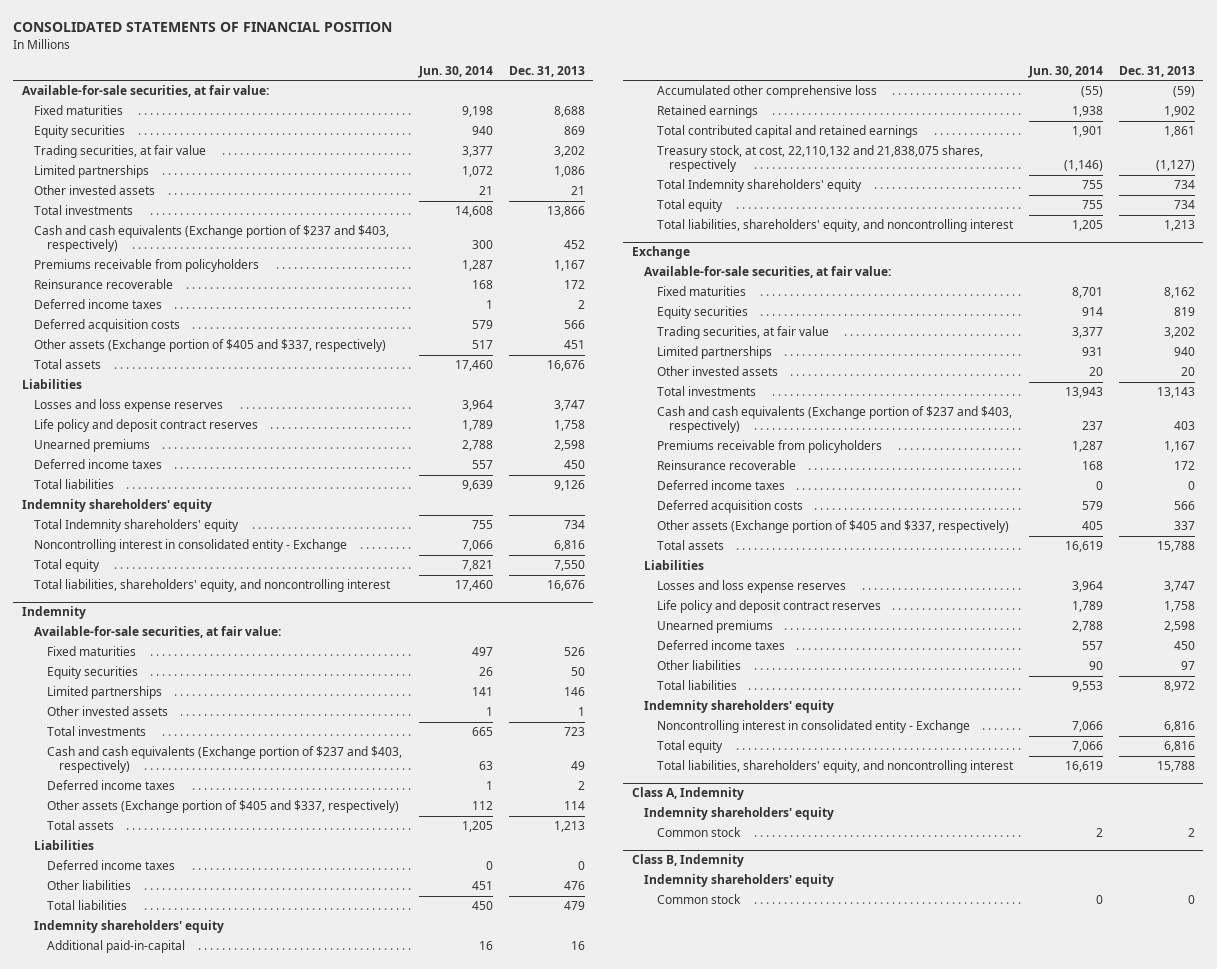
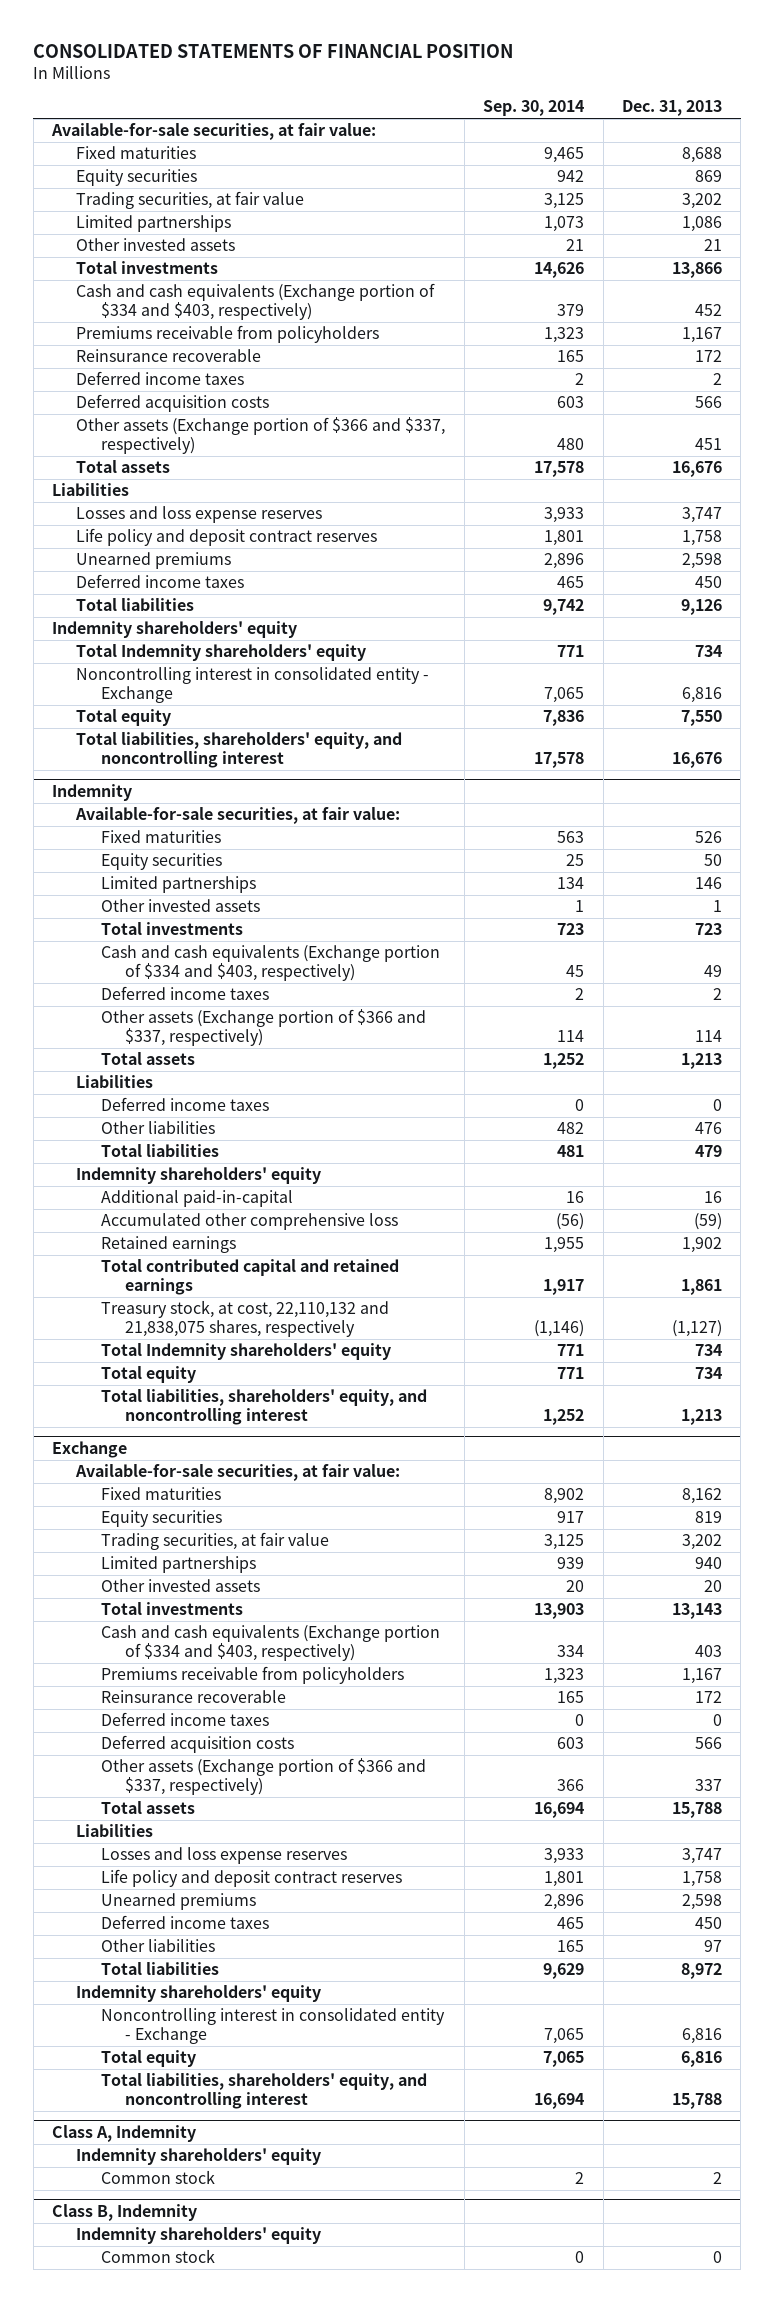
- | Jun. 30, 2014 | Dec. 31, 2013
+ | Sep. 30, 2014 | Dec. 31, 2013
- Cash and cash equivalents (Exchange portion of $237 and $403, respectively) | 300 | 452
+ Cash and cash equivalents (Exchange portion of $334 and $403, respectively) | 379 | 452
- Other assets (Exchange portion of $405 and $337, respectively) | 517 | 451
+ Other assets (Exchange portion of $366 and $337, respectively) | 480 | 451
@ Indemnity
- Cash and cash equivalents (Exchange portion of $237 and $403, respectively) | 63 | 49
+ Cash and cash equivalents (Exchange portion of $334 and $403, respectively) | 45 | 49
- Other assets (Exchange portion of $405 and $337, respectively) | 112 | 114
+ Other assets (Exchange portion of $366 and $337, respectively) | 114 | 114
@ Exchange
- Cash and cash equivalents (Exchange portion of $237 and $403, respectively) | 237 | 403
+ Cash and cash equivalents (Exchange portion of $334 and $403, respectively) | 334 | 403
- Other assets (Exchange portion of $405 and $337, respectively) | 405 | 337
+ Other assets (Exchange portion of $366 and $337, respectively) | 366 | 337

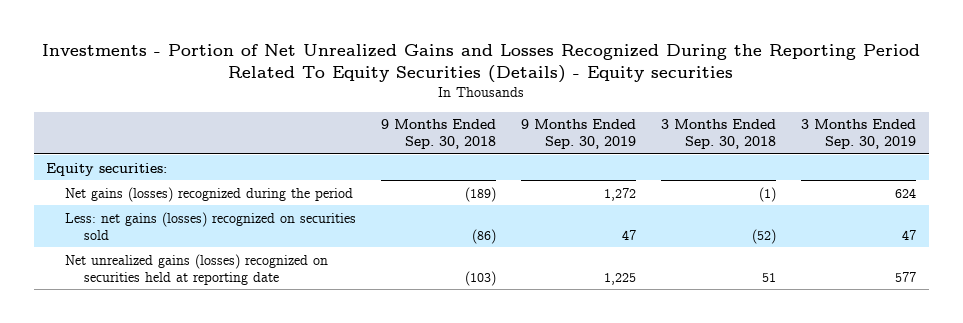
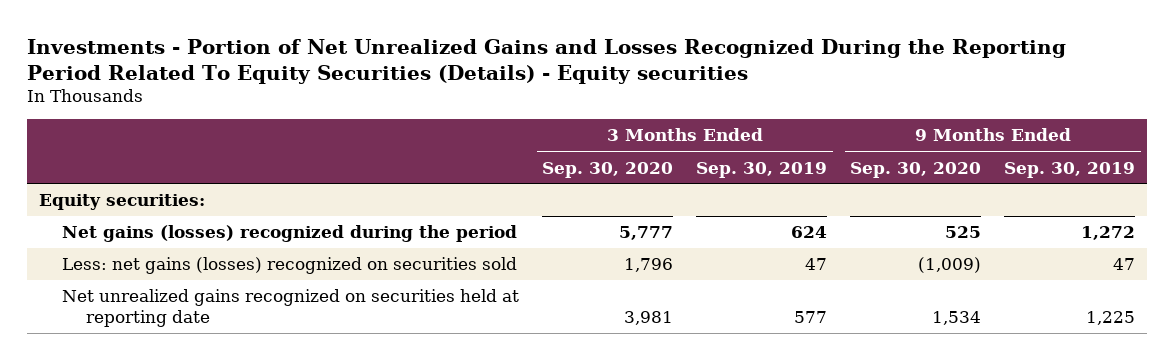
- | 9 Months Ended Sep. 30, 2018 | 9 Months Ended Sep. 30, 2019 | 3 Months Ended Sep. 30, 2018 | 3 Months Ended Sep. 30, 2019
+ | 3 Months Ended Sep. 30, 2020 | 3 Months Ended Sep. 30, 2019 | 9 Months Ended Sep. 30, 2020 | 9 Months Ended Sep. 30, 2019
- Net unrealized gains (losses) recognized on securities held at reporting date | (103) | 1,225 | 51 | 577
+ Net unrealized gains recognized on securities held at reporting date | 3,981 | 577 | 1,534 | 1,225

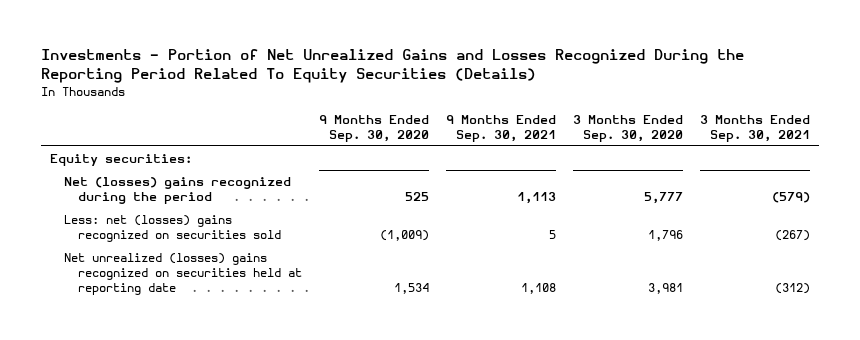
- Investments - Portion of Net Unrealized Gains and Losses Recognized During the Reporting Period Related To Equity Securities (Details) - Equity securities
+ Investments - Portion of Net Unrealized Gains and Losses Recognized During the Reporting Period Related To Equity Securities (Details)
- | 3 Months Ended Sep. 30, 2020 | 3 Months Ended Sep. 30, 2019 | 9 Months Ended Sep. 30, 2020 | 9 Months Ended Sep. 30, 2019
+ | 9 Months Ended Sep. 30, 2020 | 9 Months Ended Sep. 30, 2021 | 3 Months Ended Sep. 30, 2020 | 3 Months Ended Sep. 30, 2021
- Net gains (losses) recognized during the period | 5,777 | 624 | 525 | 1,272
- Less: net gains (losses) recognized on securities sold | 1,796 | 47 | (1,009) | 47
- Net unrealized gains recognized on securities held at reporting date | 3,981 | 577 | 1,534 | 1,225
+ Net (losses) gains recognized during the period | 525 | 1,113 | 5,777 | (579)
+ Less: net (losses) gains recognized on securities sold | (1,009) | 5 | 1,796 | (267)
+ Net unrealized (losses) gains recognized on securities held at reporting date | 1,534 | 1,108 | 3,981 | (312)

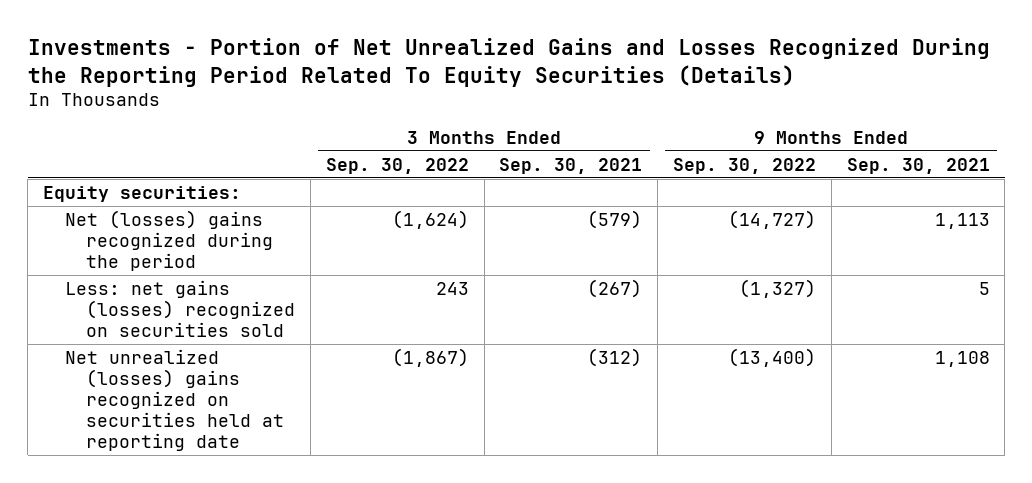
- | 9 Months Ended Sep. 30, 2020 | 9 Months Ended Sep. 30, 2021 | 3 Months Ended Sep. 30, 2020 | 3 Months Ended Sep. 30, 2021
+ | 3 Months Ended Sep. 30, 2022 | 3 Months Ended Sep. 30, 2021 | 9 Months Ended Sep. 30, 2022 | 9 Months Ended Sep. 30, 2021
- Less: net (losses) gains recognized on securities sold | (1,009) | 5 | 1,796 | (267)
+ Less: net gains (losses) recognized on securities sold | 243 | (267) | (1,327) | 5

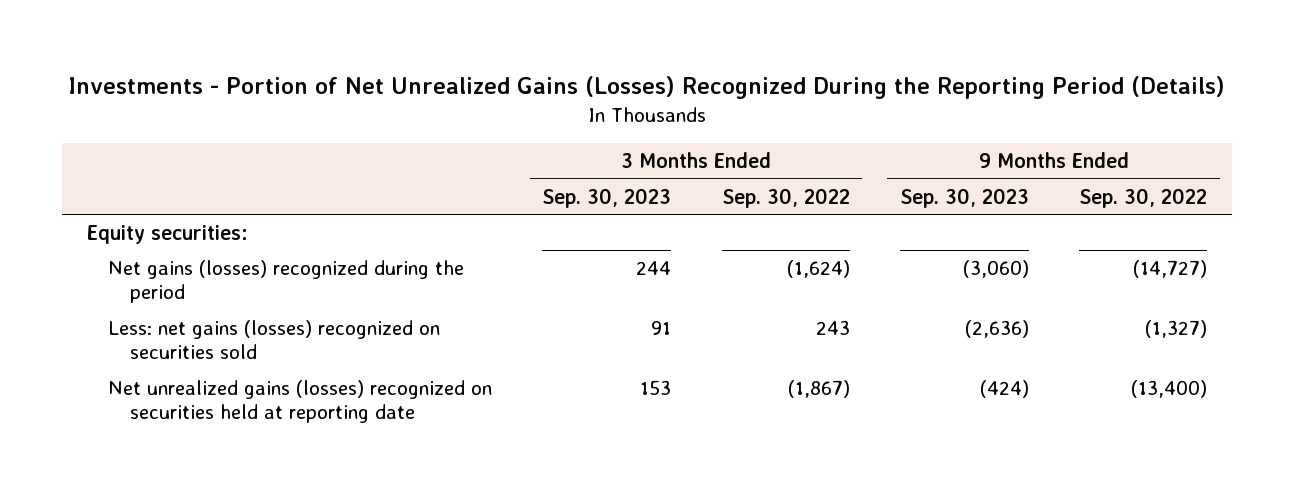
- Investments - Portion of Net Unrealized Gains and Losses Recognized During the Reporting Period Related To Equity Securities (Details)
+ Investments - Portion of Net Unrealized Gains (Losses) Recognized During the Reporting Period (Details)
- | 3 Months Ended Sep. 30, 2022 | 3 Months Ended Sep. 30, 2021 | 9 Months Ended Sep. 30, 2022 | 9 Months Ended Sep. 30, 2021
+ | 3 Months Ended Sep. 30, 2023 | 3 Months Ended Sep. 30, 2022 | 9 Months Ended Sep. 30, 2023 | 9 Months Ended Sep. 30, 2022
- Net (losses) gains recognized during the period | (1,624) | (579) | (14,727) | 1,113
+ Net gains (losses) recognized during the period | 244 | (1,624) | (3,060) | (14,727)
- Net unrealized (losses) gains recognized on securities held at reporting date | (1,867) | (312) | (13,400) | 1,108
+ Net unrealized gains (losses) recognized on securities held at reporting date | 153 | (1,867) | (424) | (13,400)

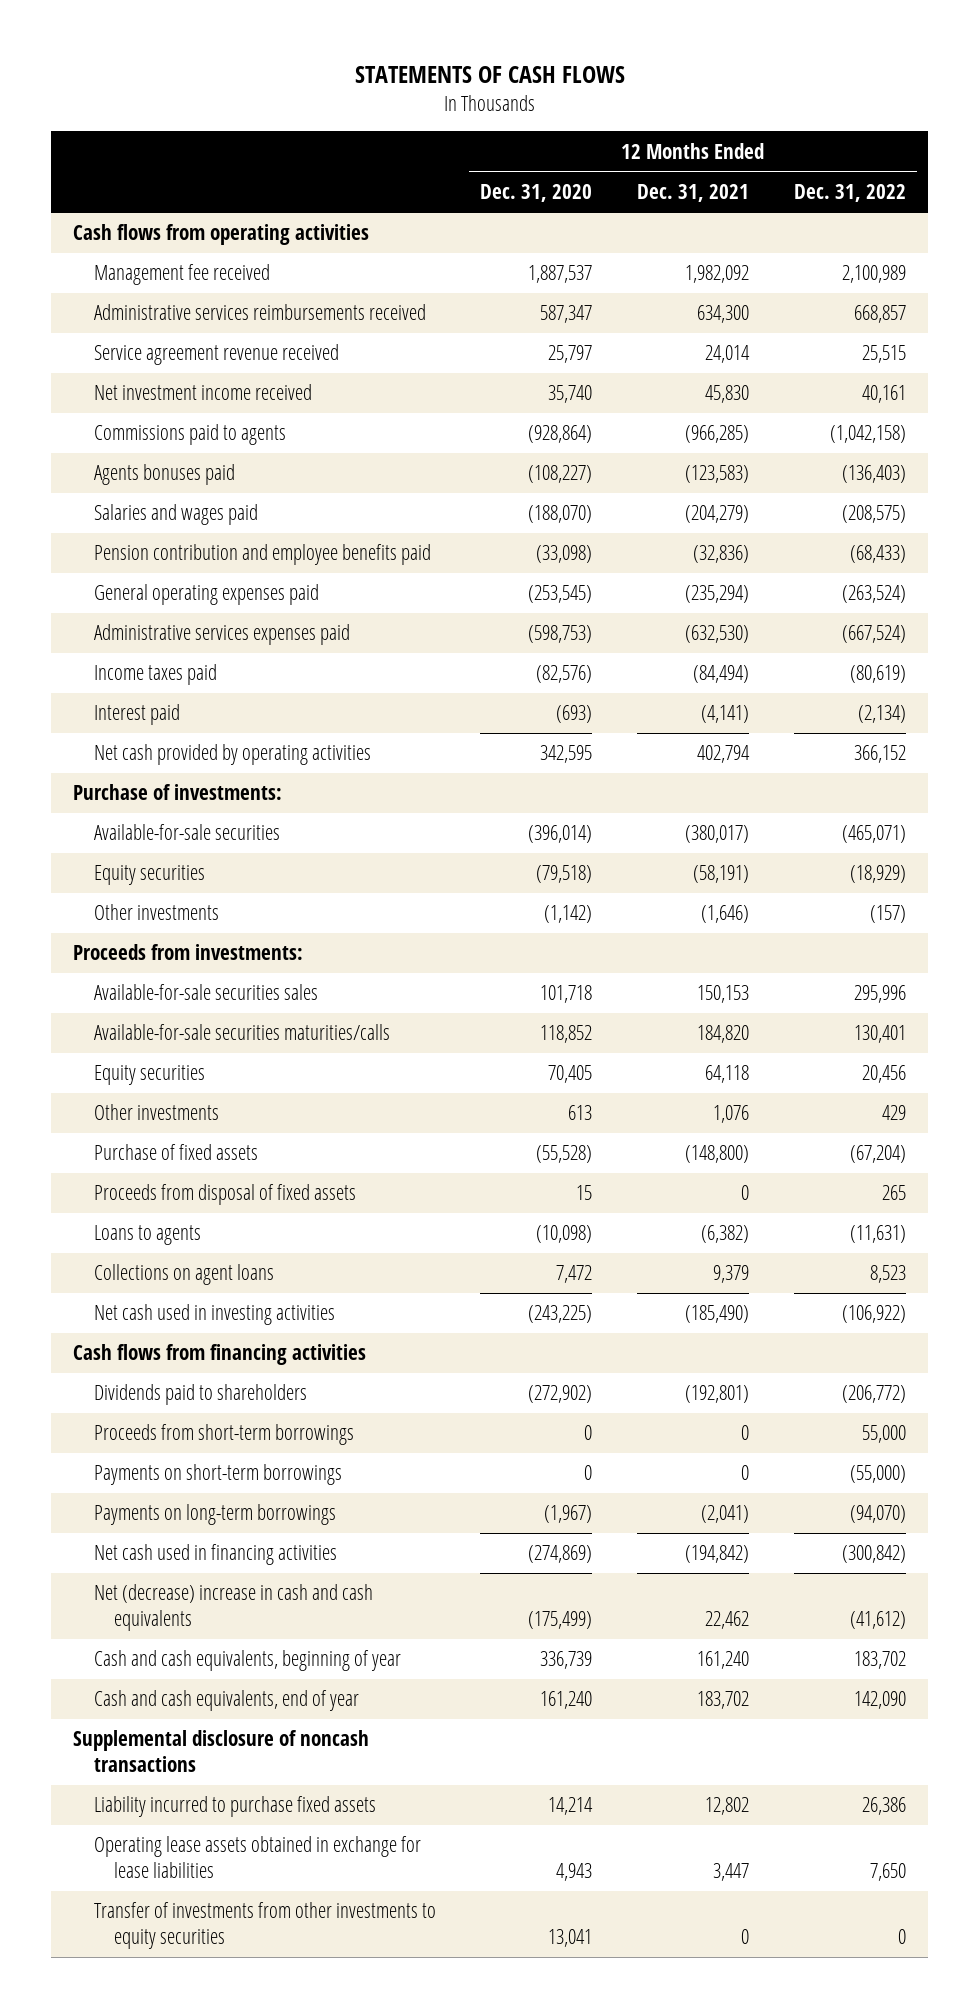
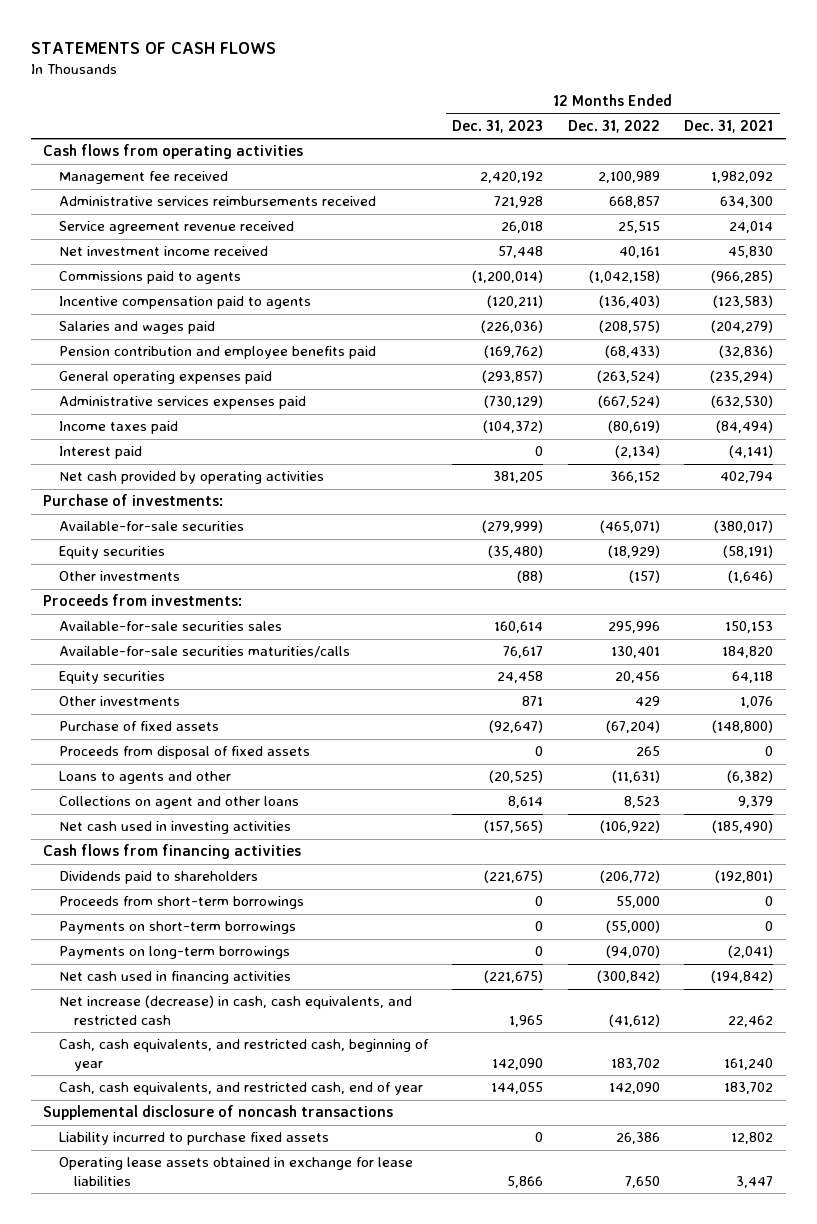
- | 12 Months Ended Dec. 31, 2020 | 12 Months Ended Dec. 31, 2021 | 12 Months Ended Dec. 31, 2022
+ | 12 Months Ended Dec. 31, 2023 | 12 Months Ended Dec. 31, 2022 | 12 Months Ended Dec. 31, 2021
- Agents bonuses paid | (108,227) | (123,583) | (136,403)
+ Incentive compensation paid to agents | (120,211) | (136,403) | (123,583)
- Loans to agents | (10,098) | (6,382) | (11,631)
- Collections on agent loans | 7,472 | 9,379 | 8,523
+ Loans to agents and other | (20,525) | (11,631) | (6,382)
+ Collections on agent and other loans | 8,614 | 8,523 | 9,379
- Net (decrease) increase in cash and cash equivalents | (175,499) | 22,462 | (41,612)
- Cash and cash equivalents, beginning of year | 336,739 | 161,240 | 183,702
- Cash and cash equivalents, end of year | 161,240 | 183,702 | 142,090
+ Net increase (decrease) in cash, cash equivalents, and restricted cash | 1,965 | (41,612) | 22,462
+ Cash, cash equivalents, and restricted cash, beginning of year | 142,090 | 183,702 | 161,240
+ Cash, cash equivalents, and restricted cash, end of year | 144,055 | 142,090 | 183,702
- Transfer of investments from other investments to equity securities | 13,041 | 0 | 0

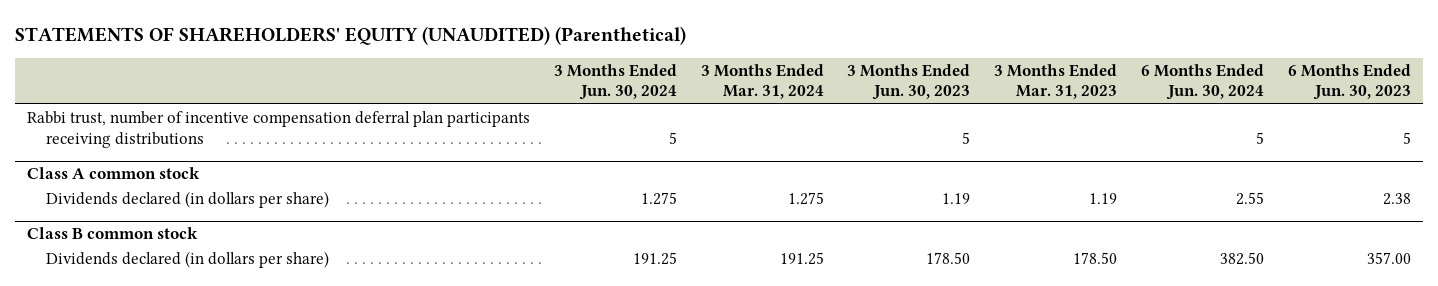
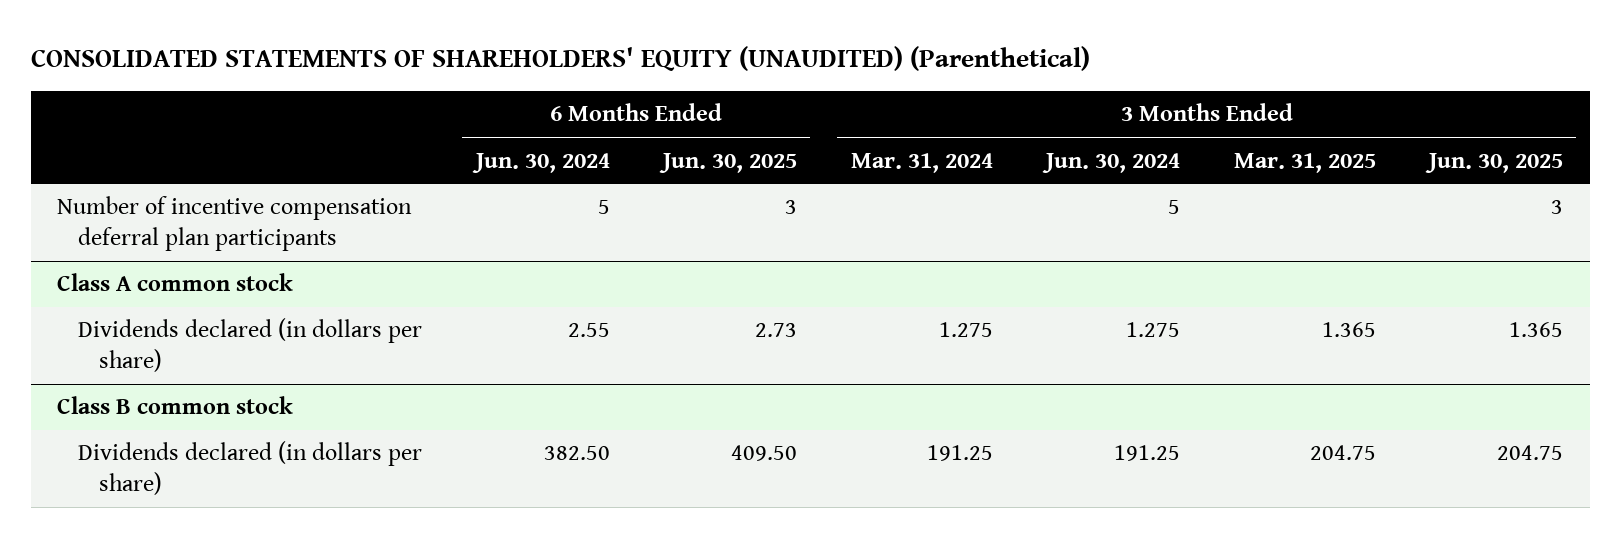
- STATEMENTS OF SHAREHOLDERS' EQUITY (UNAUDITED) (Parenthetical)
+ CONSOLIDATED STATEMENTS OF SHAREHOLDERS' EQUITY (UNAUDITED) (Parenthetical)
- | 3 Months Ended Jun. 30, 2024 | 3 Months Ended Mar. 31, 2024 | 3 Months Ended Jun. 30, 2023 | 3 Months Ended Mar. 31, 2023 | 6 Months Ended Jun. 30, 2024 | 6 Months Ended Jun. 30, 2023
+ | 6 Months Ended Jun. 30, 2024 | 6 Months Ended Jun. 30, 2025 | 3 Months Ended Mar. 31, 2024 | 3 Months Ended Jun. 30, 2024 | 3 Months Ended Mar. 31, 2025 | 3 Months Ended Jun. 30, 2025
- Rabbi trust, number of incentive compensation deferral plan participants receiving distributions | 5 | | 5 | | 5 | 5
+ Number of incentive compensation deferral plan participants | 5 | 3 | | 5 | | 3

